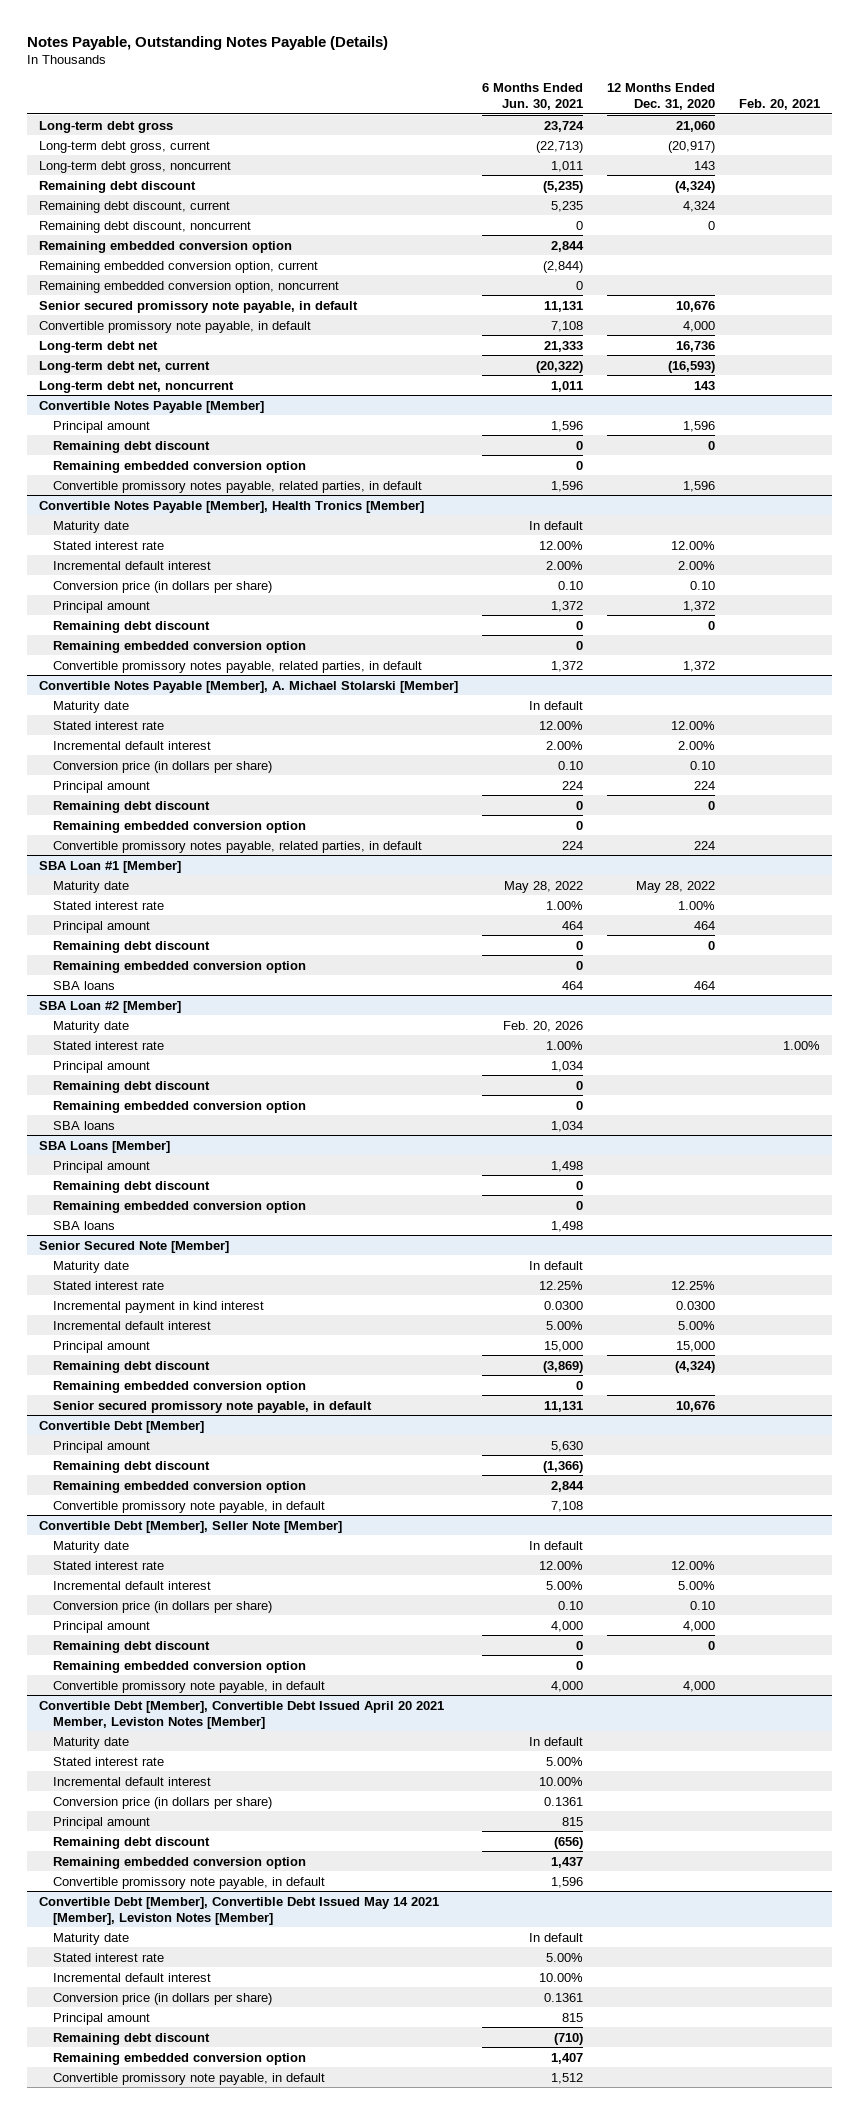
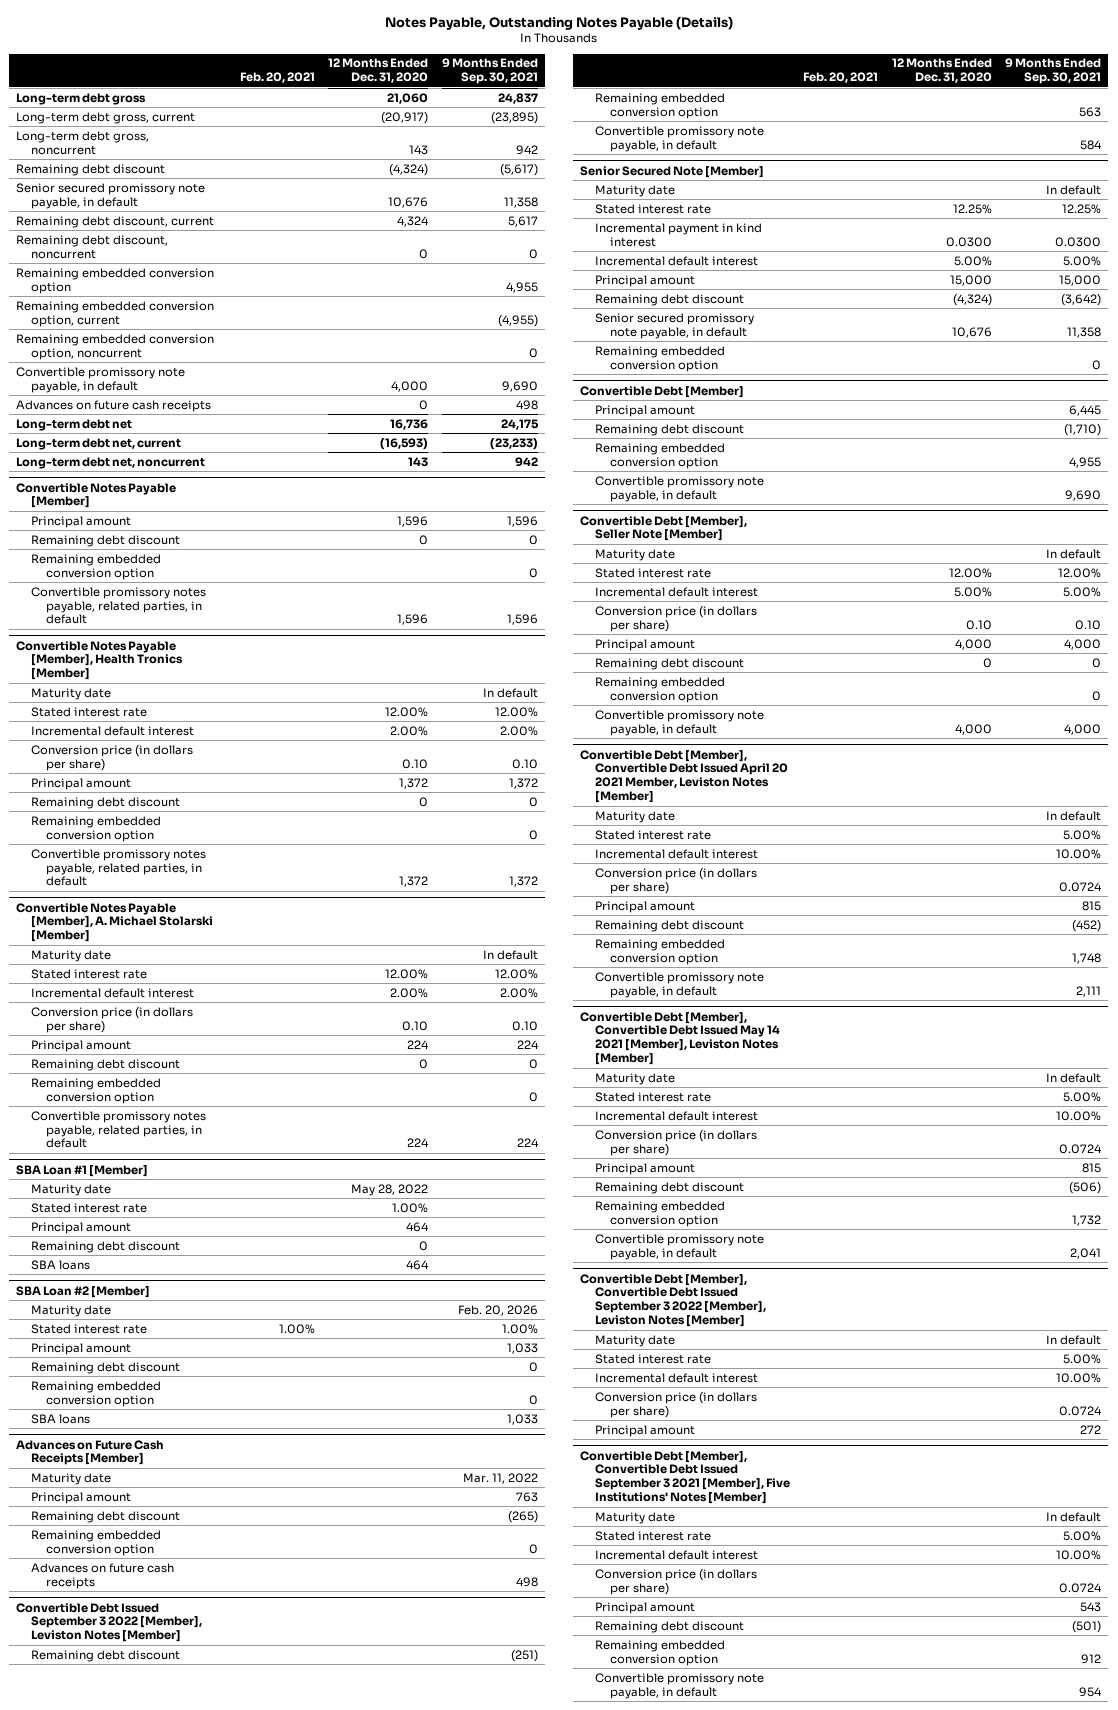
- | 6 Months Ended Jun. 30, 2021 | 12 Months Ended Dec. 31, 2020 | Feb. 20, 2021
+ | Feb. 20, 2021 | 12 Months Ended Dec. 31, 2020 | 9 Months Ended Sep. 30, 2021
moved up: Senior secured promissory note payable, in default | | 10,676 | 11,358
+ Advances on future cash receipts | | 0 | 498
@ SBA Loan #1 [Member]
- Remaining embedded conversion option | 0 | |
- SBA Loans [Member]
- Principal amount | 1,498 | |
- Remaining debt discount | 0 | |
- Remaining embedded conversion option | 0 | |
- SBA loans | 1,498 | |
+ Advances on Future Cash Receipts [Member]
+ Maturity date | | | Mar. 11, 2022
+ Principal amount | | | 763
+ Remaining debt discount | | | (265)
+ Remaining embedded conversion option | | | 0
+ Advances on future cash receipts | | | 498
+ Convertible Debt Issued September 3 2022 [Member], Leviston Notes [Member]
+ Remaining debt discount | | | (251)
+ Remaining embedded conversion option | | | 563
+ Convertible promissory note payable, in default | | | 584
@ Senior Secured Note [Member]
moved down: Remaining embedded conversion option | | | 0
+ Convertible Debt [Member], Convertible Debt Issued September 3 2022 [Member], Leviston Notes [Member]
+ Maturity date | | | In default
+ Stated interest rate | | | 5.00%
+ Incremental default interest | | | 10.00%
+ Conversion price (in dollars per share) | | | 0.0724
+ Principal amount | | | 272
+ Convertible Debt [Member], Convertible Debt Issued September 3 2021 [Member], Five Institutions' Notes [Member]
+ Maturity date | | | In default
+ Stated interest rate | | | 5.00%
+ Incremental default interest | | | 10.00%
+ Conversion price (in dollars per share) | | | 0.0724
+ Principal amount | | | 543
+ Remaining debt discount | | | (501)
+ Remaining embedded conversion option | | | 912
+ Convertible promissory note payable, in default | | | 954

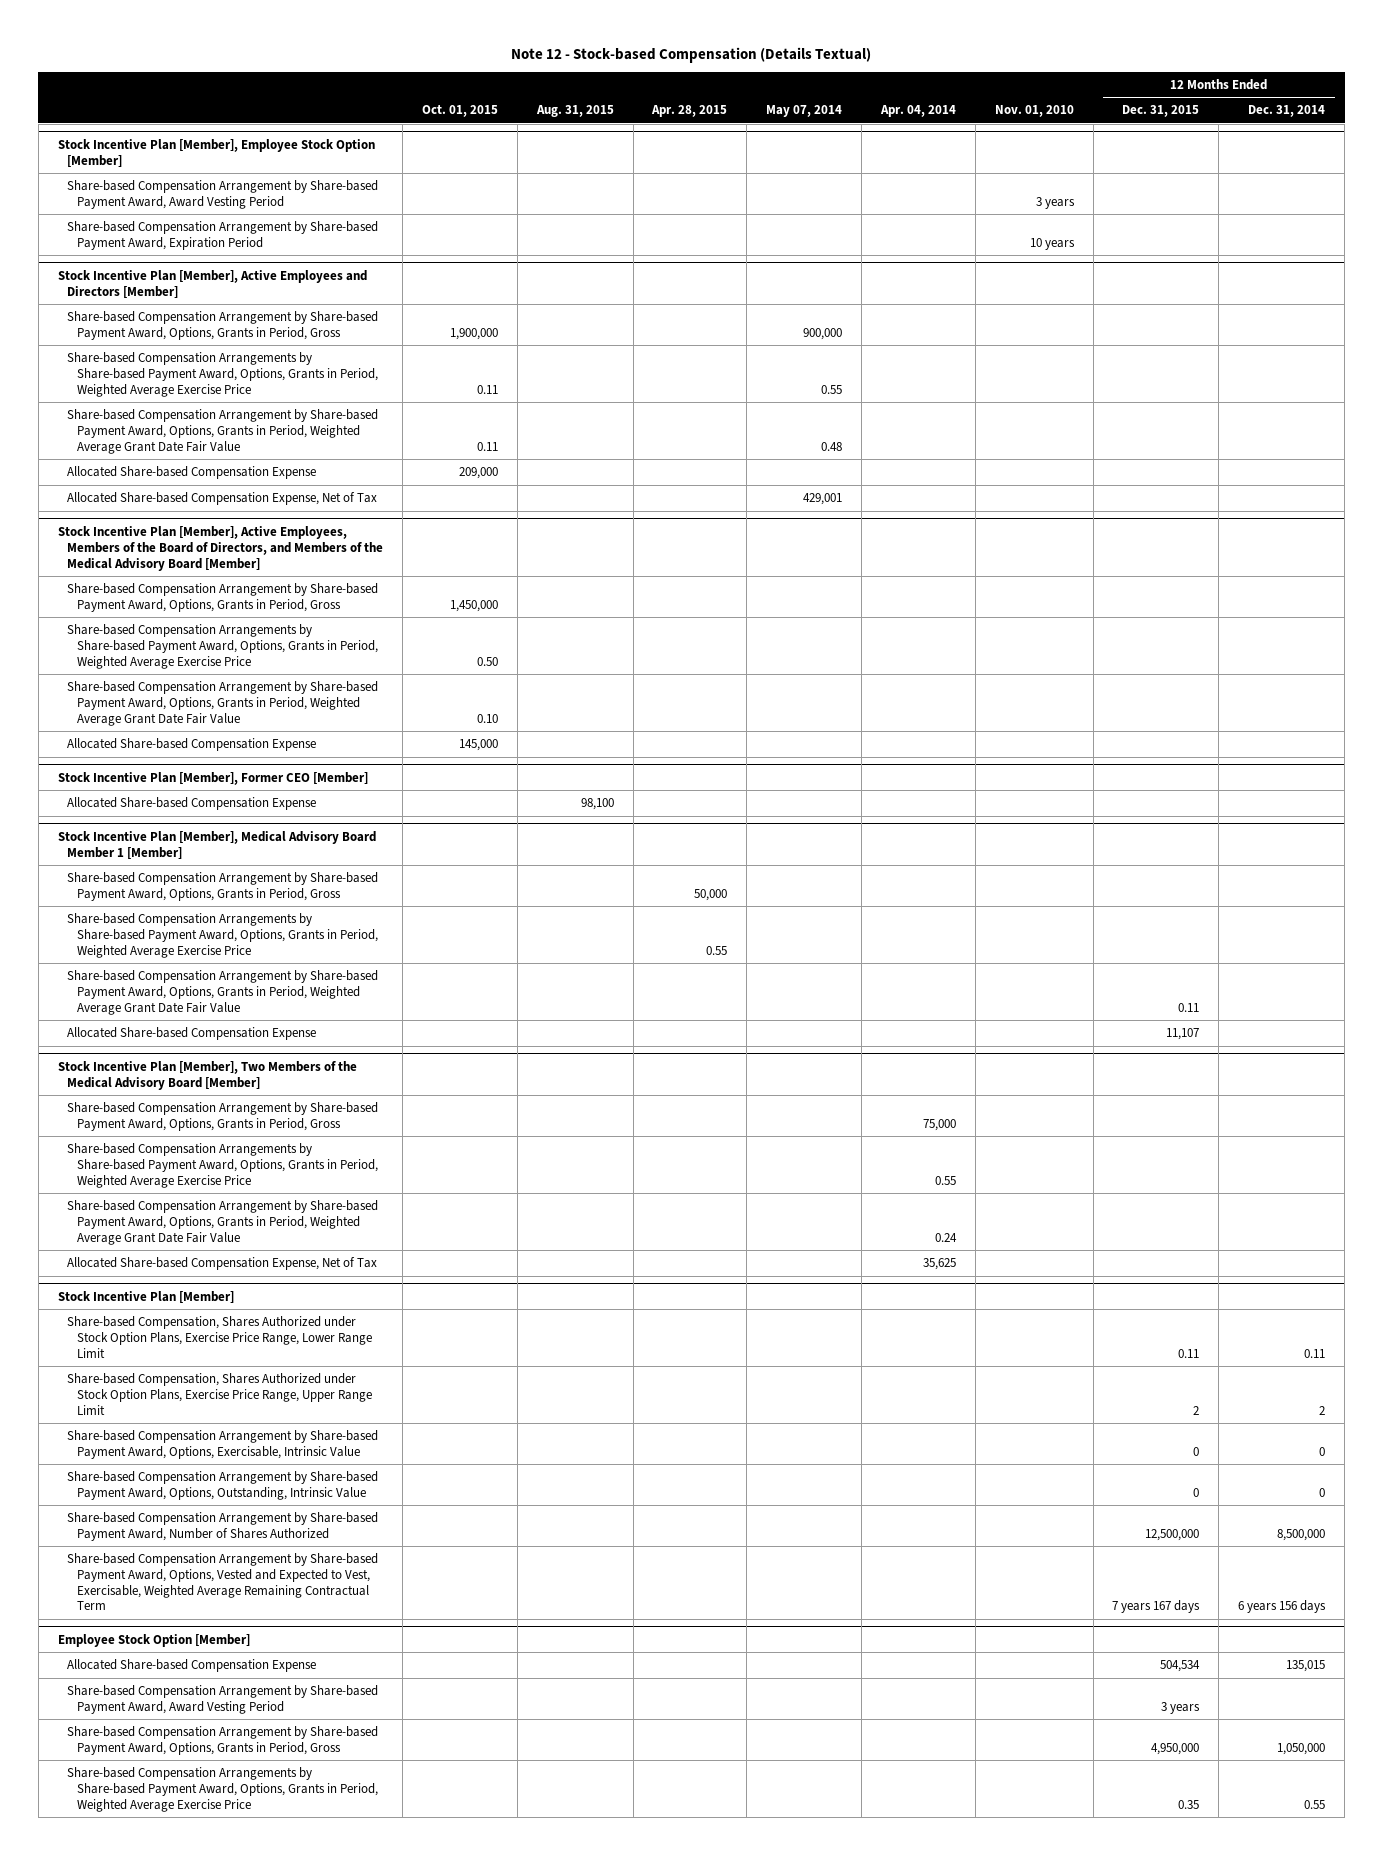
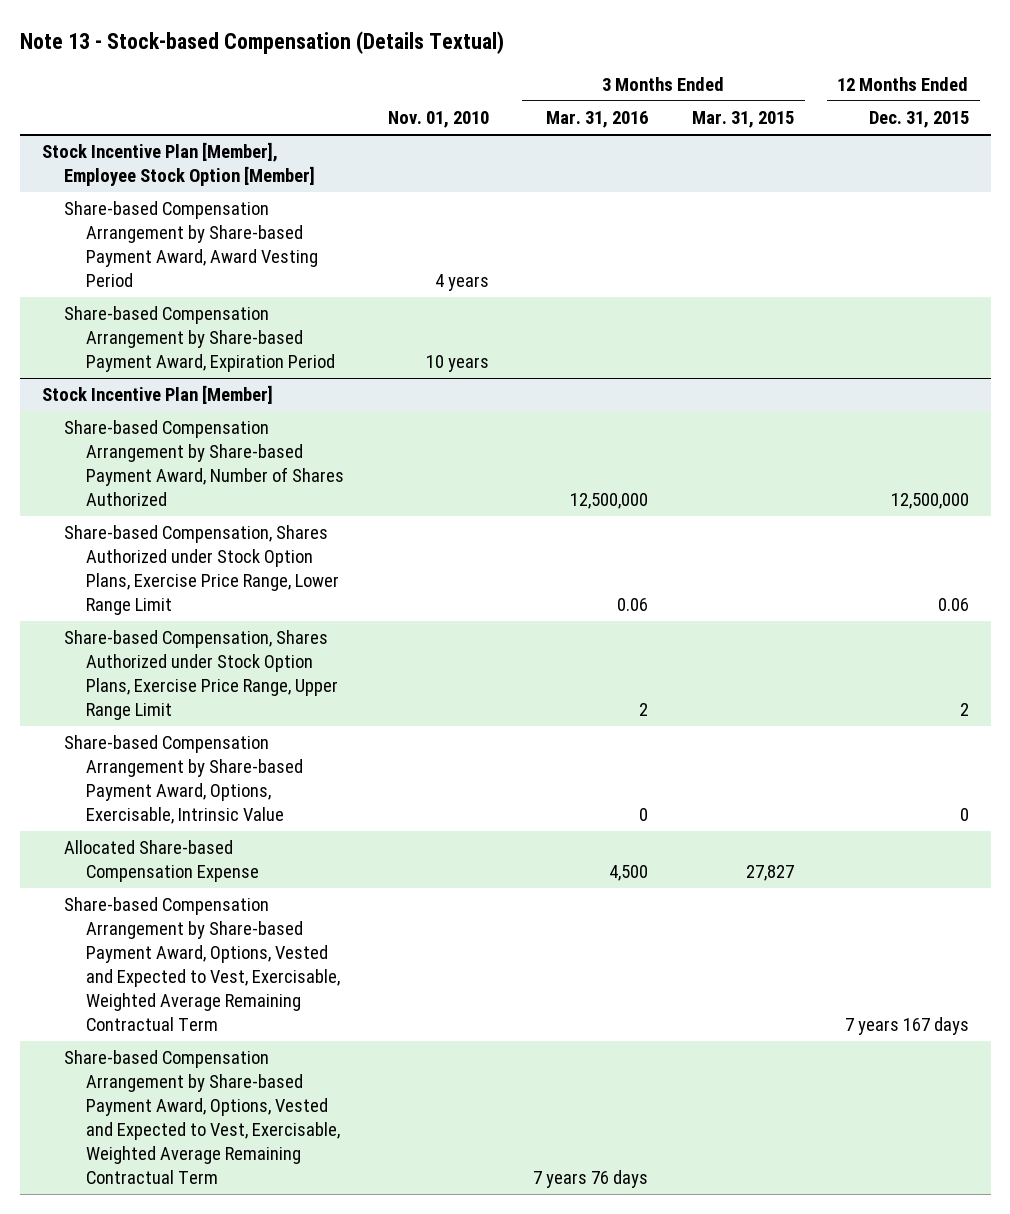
- Note 12 - Stock-based Compensation (Details Textual)
+ Note 13 - Stock-based Compensation (Details Textual)
- | Oct. 01, 2015 | Aug. 31, 2015 | Apr. 28, 2015 | May 07, 2014 | Apr. 04, 2014 | Nov. 01, 2010 | 12 Months Ended Dec. 31, 2015 | 12 Months Ended Dec. 31, 2014
+ | Nov. 01, 2010 | 3 Months Ended Mar. 31, 2016 | 3 Months Ended Mar. 31, 2015 | 12 Months Ended Dec. 31, 2015
@ Stock Incentive Plan [Member], Employee Stock Option [Member]
- Share-based Compensation Arrangement by Share-based Payment Award, Award Vesting Period | | | | | | 3 years | |
+ Share-based Compensation Arrangement by Share-based Payment Award, Award Vesting Period | 4 years | | |
- Stock Incentive Plan [Member], Active Employees and Directors [Member]
- Share-based Compensation Arrangement by Share-based Payment Award, Options, Grants in Period, Gross | 1,900,000 | | | 900,000 | | | |
- Share-based Compensation Arrangements by Share-based Payment Award, Options, Grants in Period, Weighted Average Exercise Price | 0.11 | | | 0.55 | | | |
- Share-based Compensation Arrangement by Share-based Payment Award, Options, Grants in Period, Weighted Average Grant Date Fair Value | 0.11 | | | 0.48 | | | |
- Allocated Share-based Compensation Expense | 209,000 | | | | | | |
- Allocated Share-based Compensation Expense, Net of Tax | | | | 429,001 | | | |
- Stock Incentive Plan [Member], Active Employees, Members of the Board of Directors, and Members of the Medical Advisory Board [Member]
- Share-based Compensation Arrangement by Share-based Payment Award, Options, Grants in Period, Gross | 1,450,000 | | | | | | |
- Share-based Compensation Arrangements by Share-based Payment Award, Options, Grants in Period, Weighted Average Exercise Price | 0.50 | | | | | | |
- Share-based Compensation Arrangement by Share-based Payment Award, Options, Grants in Period, Weighted Average Grant Date Fair Value | 0.10 | | | | | | |
- Allocated Share-based Compensation Expense | 145,000 | | | | | | |
- Stock Incentive Plan [Member], Former CEO [Member]
- Allocated Share-based Compensation Expense | | 98,100 | | | | | |
- Stock Incentive Plan [Member], Medical Advisory Board Member 1 [Member]
- Share-based Compensation Arrangement by Share-based Payment Award, Options, Grants in Period, Gross | | | 50,000 | | | | |
- Share-based Compensation Arrangements by Share-based Payment Award, Options, Grants in Period, Weighted Average Exercise Price | | | 0.55 | | | | |
- Share-based Compensation Arrangement by Share-based Payment Award, Options, Grants in Period, Weighted Average Grant Date Fair Value | | | | | | | 0.11 |
- Allocated Share-based Compensation Expense | | | | | | | 11,107 |
- Stock Incentive Plan [Member], Two Members of the Medical Advisory Board [Member]
- Share-based Compensation Arrangement by Share-based Payment Award, Options, Grants in Period, Gross | | | | | 75,000 | | |
- Share-based Compensation Arrangements by Share-based Payment Award, Options, Grants in Period, Weighted Average Exercise Price | | | | | 0.55 | | |
- Share-based Compensation Arrangement by Share-based Payment Award, Options, Grants in Period, Weighted Average Grant Date Fair Value | | | | | 0.24 | | |
- Allocated Share-based Compensation Expense, Net of Tax | | | | | 35,625 | | |
@ Stock Incentive Plan [Member]
- Share-based Compensation, Shares Authorized under Stock Option Plans, Exercise Price Range, Lower Range Limit | | | | | | | 0.11 | 0.11
moved up: Share-based Compensation Arrangement by Share-based Payment Award, Number of Shares Authorized | | 12,500,000 | | 12,500,000
+ Share-based Compensation, Shares Authorized under Stock Option Plans, Exercise Price Range, Lower Range Limit | | 0.06 | | 0.06
- Share-based Compensation Arrangement by Share-based Payment Award, Options, Outstanding, Intrinsic Value | | | | | | | 0 | 0
+ Allocated Share-based Compensation Expense | | 4,500 | 27,827 |
- Employee Stock Option [Member]
- Allocated Share-based Compensation Expense | | | | | | | 504,534 | 135,015
- Share-based Compensation Arrangement by Share-based Payment Award, Award Vesting Period | | | | | | | 3 years |
- Share-based Compensation Arrangement by Share-based Payment Award, Options, Grants in Period, Gross | | | | | | | 4,950,000 | 1,050,000
- Share-based Compensation Arrangements by Share-based Payment Award, Options, Grants in Period, Weighted Average Exercise Price | | | | | | | 0.35 | 0.55
@ Stock Incentive Plan [Member]
+ Share-based Compensation Arrangement by Share-based Payment Award, Options, Vested and Expected to Vest, Exercisable, Weighted Average Remaining Contractual Term | | 7 years 76 days | |

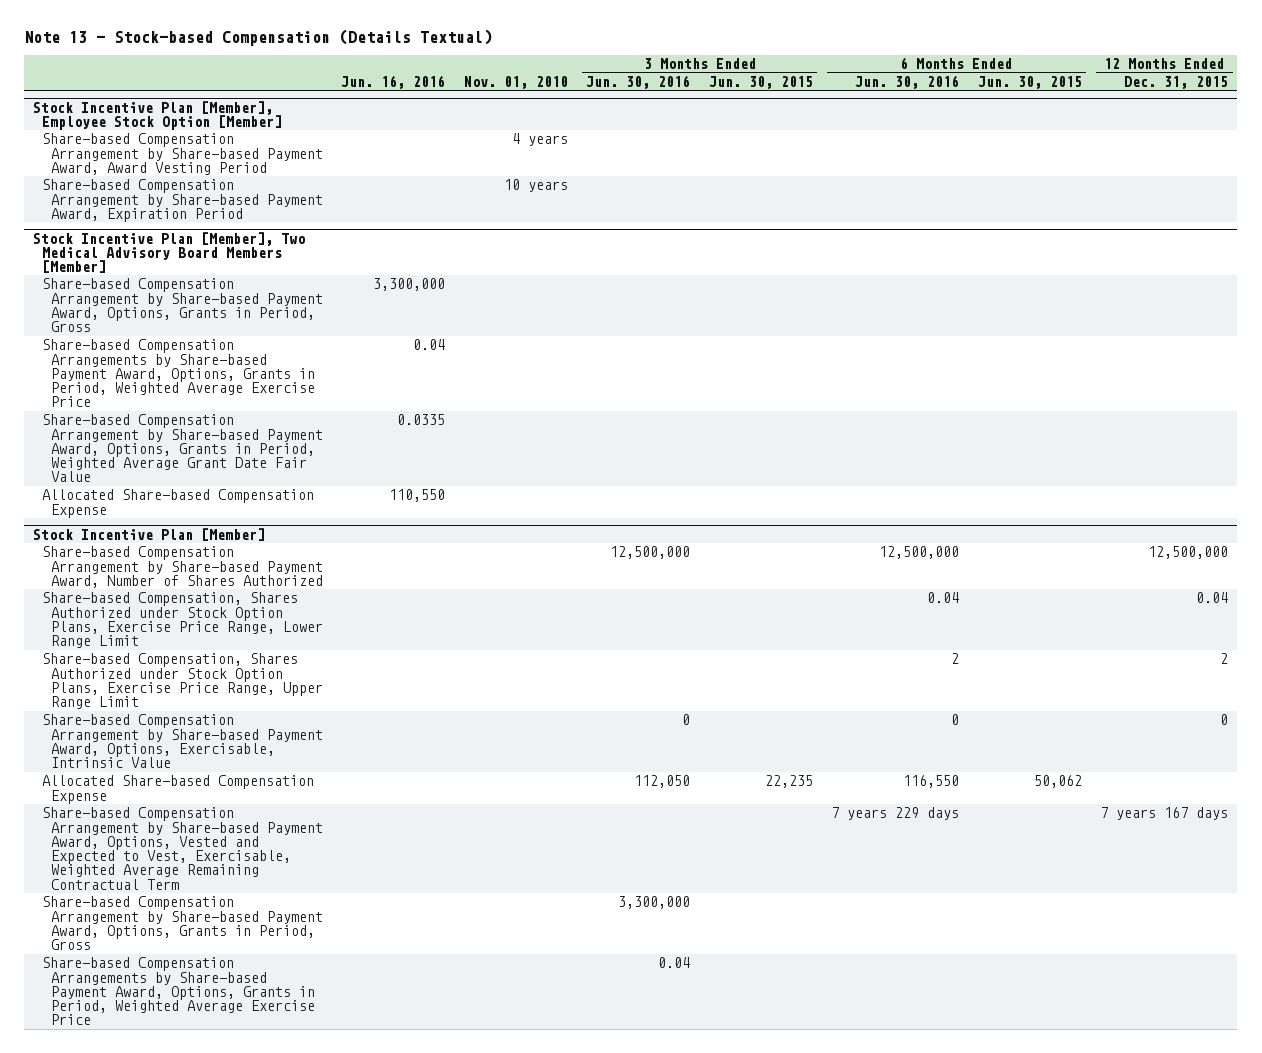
- | Nov. 01, 2010 | 3 Months Ended Mar. 31, 2016 | 3 Months Ended Mar. 31, 2015 | 12 Months Ended Dec. 31, 2015
+ | Jun. 16, 2016 | Nov. 01, 2010 | 3 Months Ended Jun. 30, 2016 | 3 Months Ended Jun. 30, 2015 | 6 Months Ended Jun. 30, 2016 | 6 Months Ended Jun. 30, 2015 | 12 Months Ended Dec. 31, 2015
+ Stock Incentive Plan [Member], Two Medical Advisory Board Members [Member]
+ Share-based Compensation Arrangement by Share-based Payment Award, Options, Grants in Period, Gross | 3,300,000 | | | | | |
+ Share-based Compensation Arrangements by Share-based Payment Award, Options, Grants in Period, Weighted Average Exercise Price | 0.04 | | | | | |
+ Share-based Compensation Arrangement by Share-based Payment Award, Options, Grants in Period, Weighted Average Grant Date Fair Value | 0.0335 | | | | | |
+ Allocated Share-based Compensation Expense | 110,550 | | | | | |
@ Stock Incentive Plan [Member]
- Share-based Compensation, Shares Authorized under Stock Option Plans, Exercise Price Range, Lower Range Limit | | 0.06 | | 0.06
+ Share-based Compensation, Shares Authorized under Stock Option Plans, Exercise Price Range, Lower Range Limit | | | | | 0.04 | | 0.04
- Share-based Compensation Arrangement by Share-based Payment Award, Options, Vested and Expected to Vest, Exercisable, Weighted Average Remaining Contractual Term | | 7 years 76 days | |
+ Share-based Compensation Arrangement by Share-based Payment Award, Options, Grants in Period, Gross | | | 3,300,000 | | | |
+ Share-based Compensation Arrangements by Share-based Payment Award, Options, Grants in Period, Weighted Average Exercise Price | | | 0.04 | | | |

